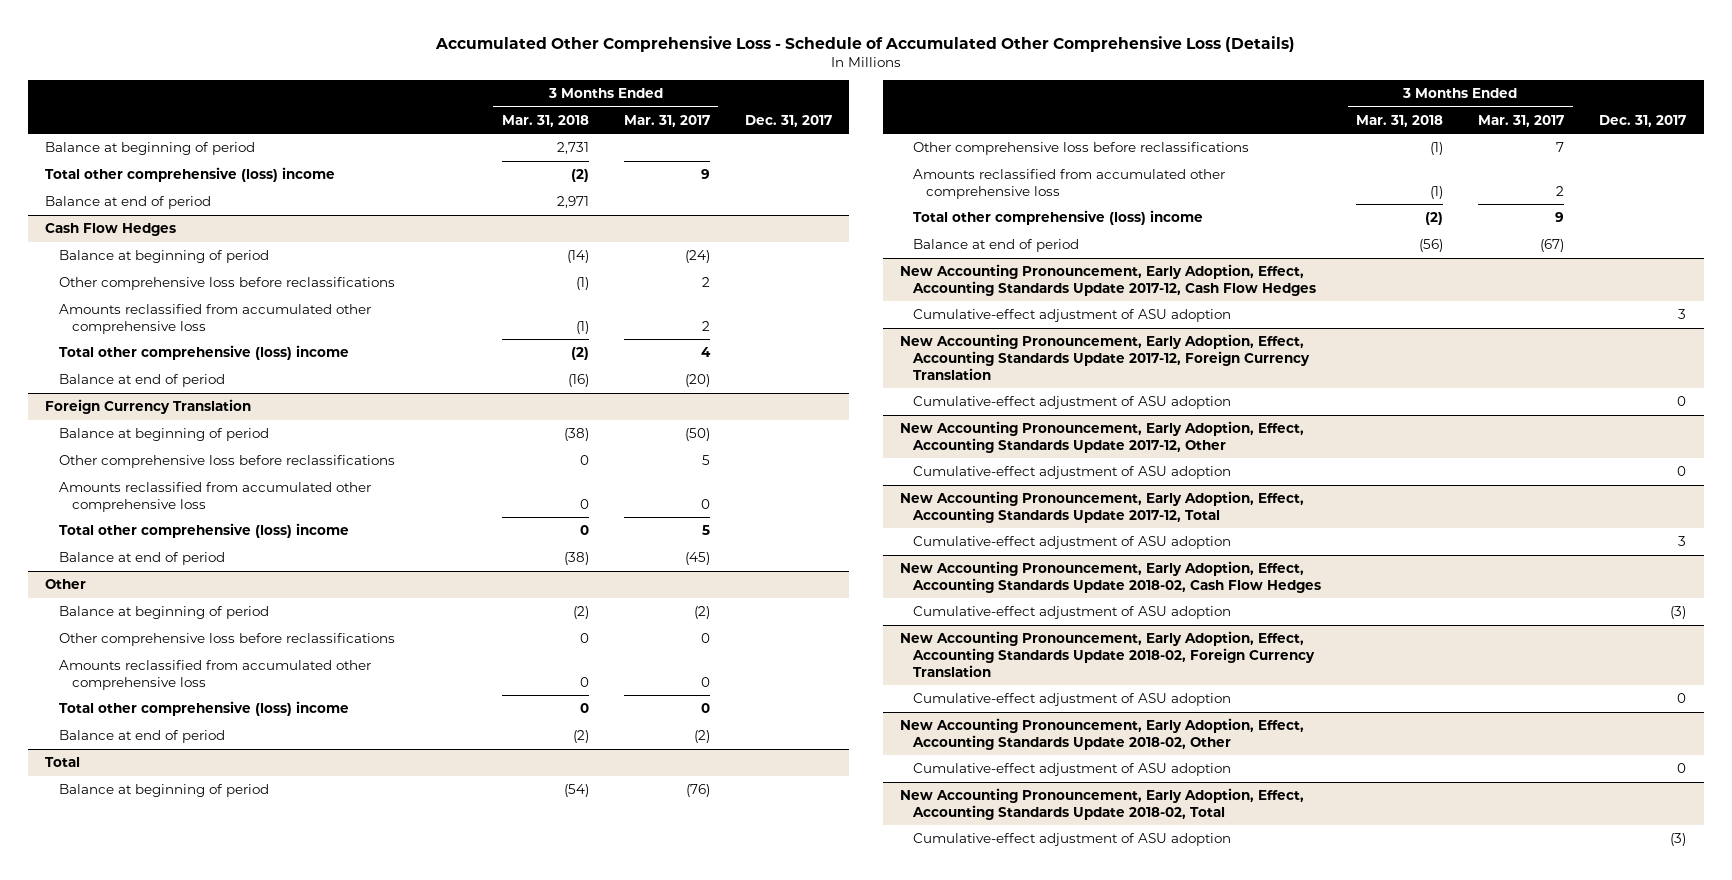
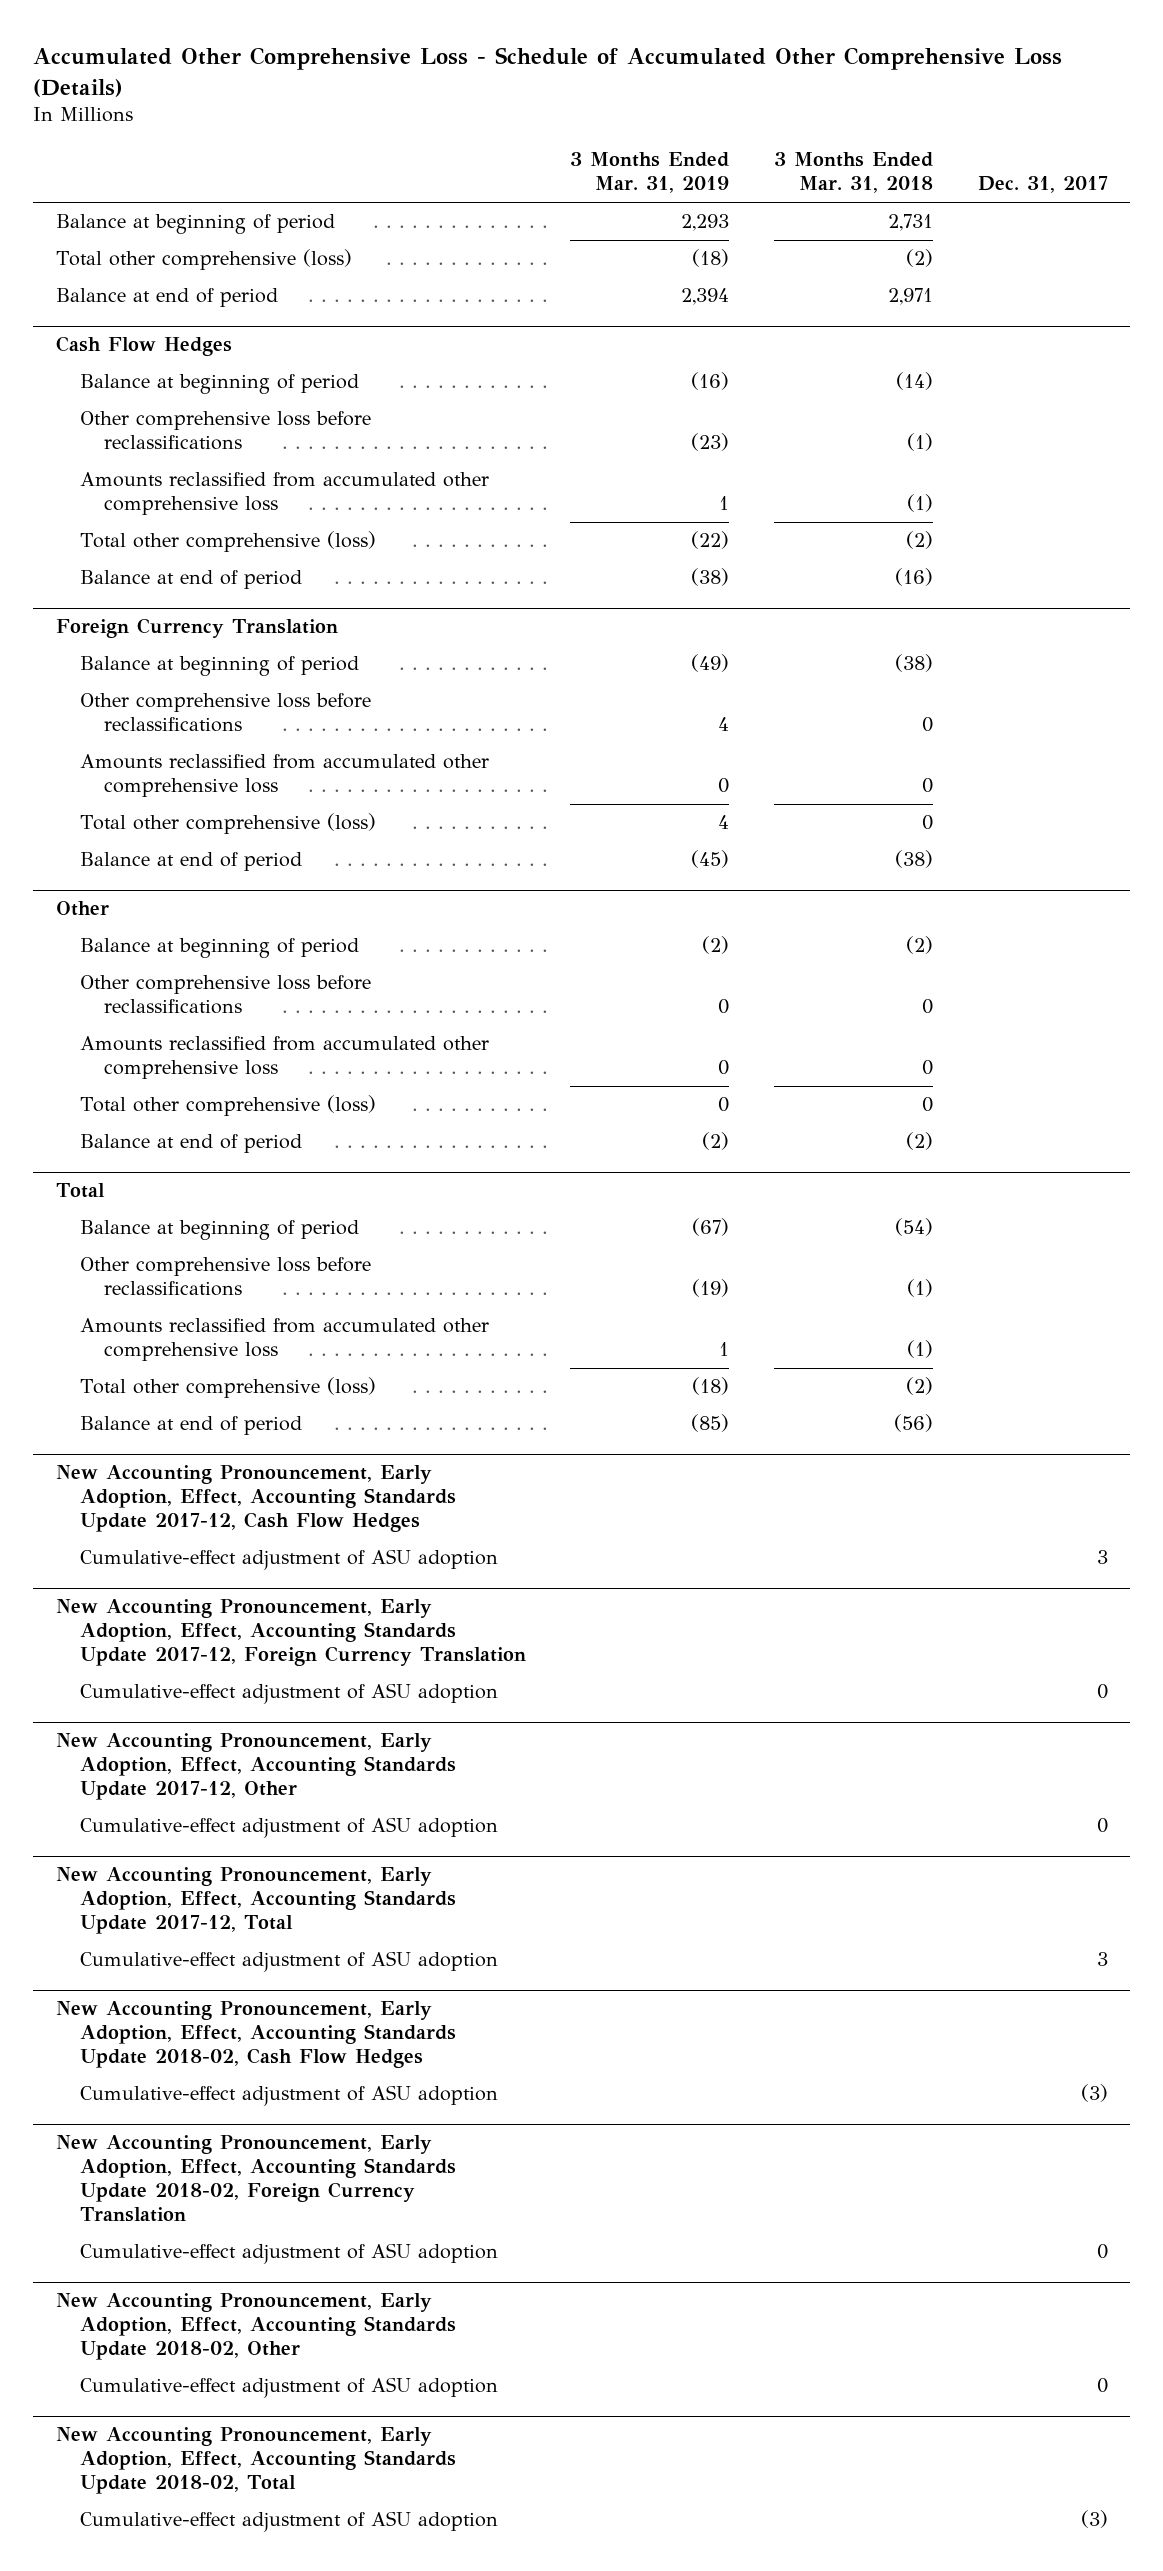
- | 3 Months Ended Mar. 31, 2018 | 3 Months Ended Mar. 31, 2017 | Dec. 31, 2017
+ | 3 Months Ended Mar. 31, 2019 | 3 Months Ended Mar. 31, 2018 | Dec. 31, 2017
- Total other comprehensive (loss) income | (2) | 9 |
+ Total other comprehensive (loss) | (18) | (2) |
@ Cash Flow Hedges
- Total other comprehensive (loss) income | (2) | 4 |
+ Total other comprehensive (loss) | (22) | (2) |
@ Foreign Currency Translation
- Total other comprehensive (loss) income | 0 | 5 |
+ Total other comprehensive (loss) | 4 | 0 |
@ Other
- Total other comprehensive (loss) income | 0 | 0 |
+ Total other comprehensive (loss) | 0 | 0 |
@ Total
- Total other comprehensive (loss) income | (2) | 9 |
+ Total other comprehensive (loss) | (18) | (2) |

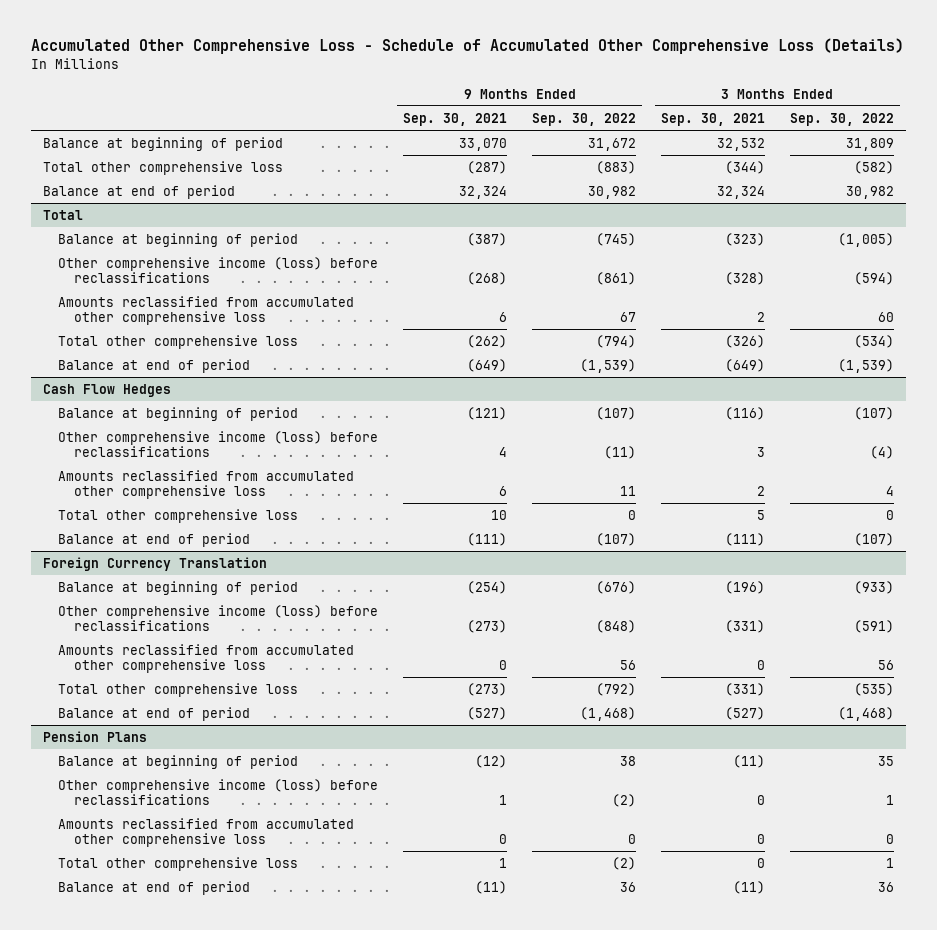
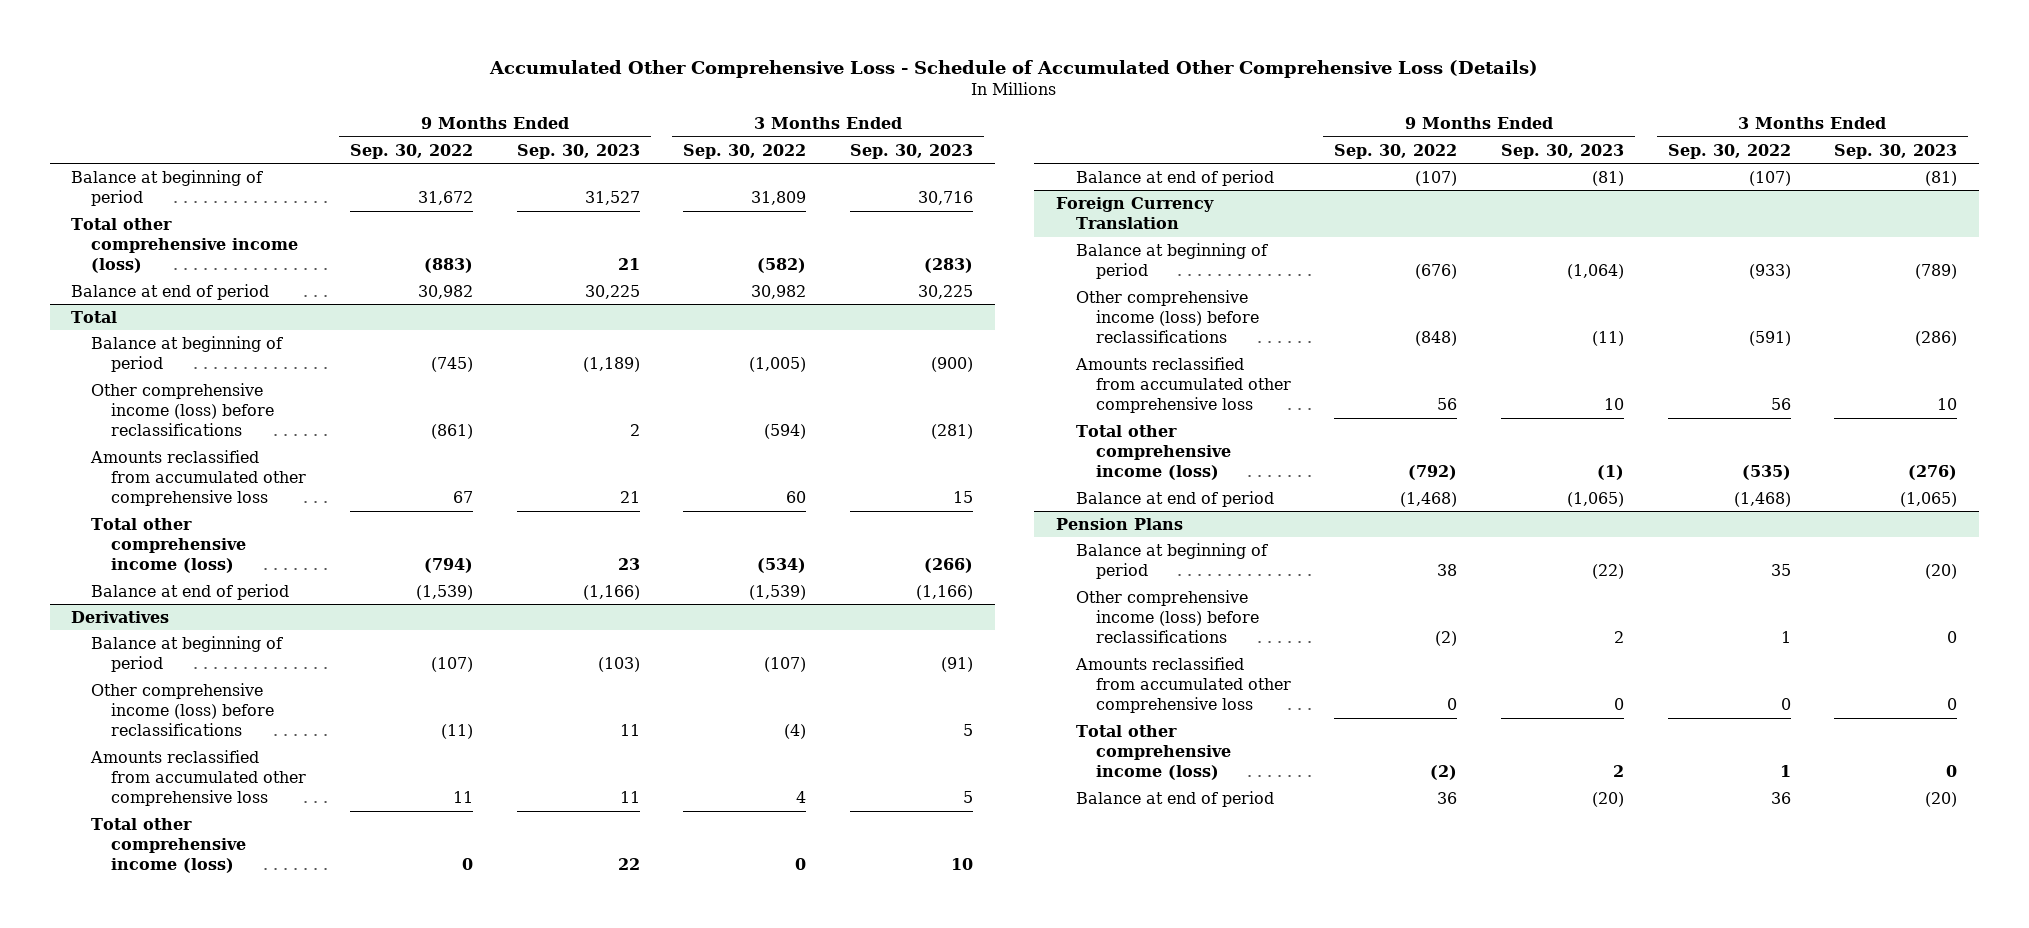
- | 9 Months Ended Sep. 30, 2021 | 9 Months Ended Sep. 30, 2022 | 3 Months Ended Sep. 30, 2021 | 3 Months Ended Sep. 30, 2022
+ | 9 Months Ended Sep. 30, 2022 | 9 Months Ended Sep. 30, 2023 | 3 Months Ended Sep. 30, 2022 | 3 Months Ended Sep. 30, 2023
- Total other comprehensive loss | (287) | (883) | (344) | (582)
+ Total other comprehensive income (loss) | (883) | 21 | (582) | (283)
@ Total
- Total other comprehensive loss | (262) | (794) | (326) | (534)
+ Total other comprehensive income (loss) | (794) | 23 | (534) | (266)
- Cash Flow Hedges
+ Derivatives
- Total other comprehensive loss | 10 | 0 | 5 | 0
+ Total other comprehensive income (loss) | 0 | 22 | 0 | 10
@ Foreign Currency Translation
- Total other comprehensive loss | (273) | (792) | (331) | (535)
+ Total other comprehensive income (loss) | (792) | (1) | (535) | (276)
@ Pension Plans
- Total other comprehensive loss | 1 | (2) | 0 | 1
+ Total other comprehensive income (loss) | (2) | 2 | 1 | 0

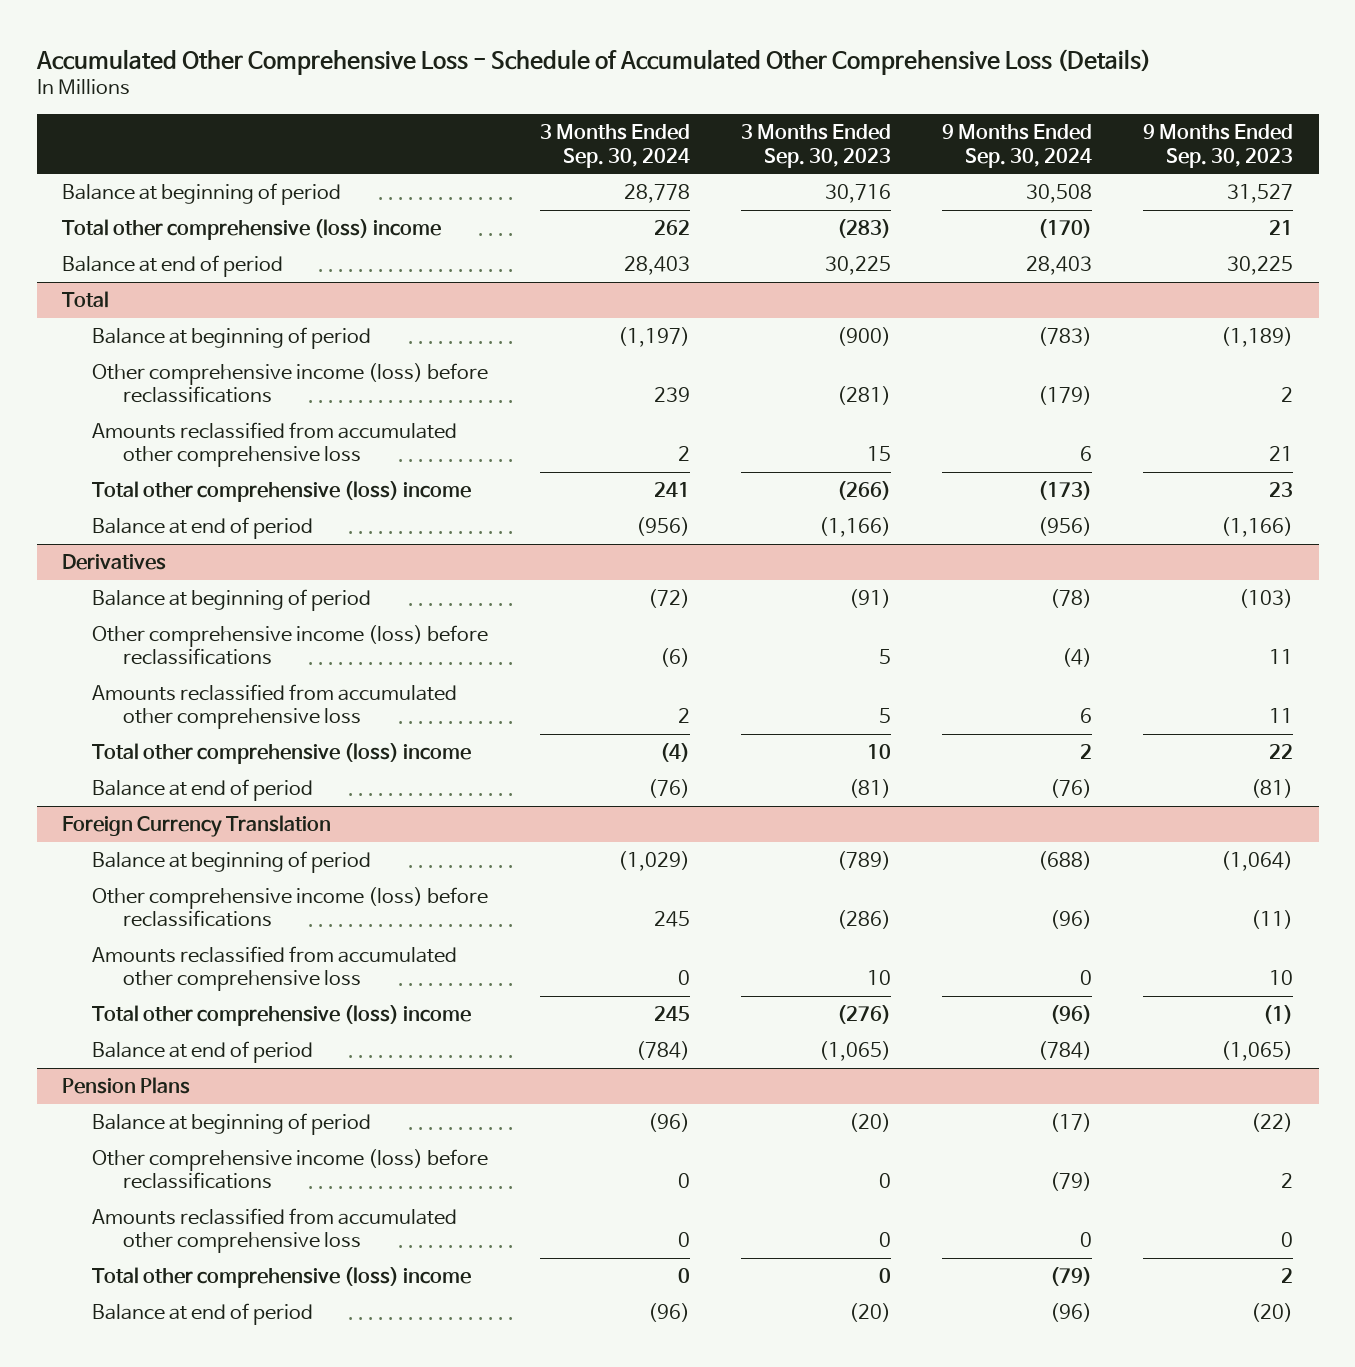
- | 9 Months Ended Sep. 30, 2022 | 9 Months Ended Sep. 30, 2023 | 3 Months Ended Sep. 30, 2022 | 3 Months Ended Sep. 30, 2023
+ | 3 Months Ended Sep. 30, 2024 | 3 Months Ended Sep. 30, 2023 | 9 Months Ended Sep. 30, 2024 | 9 Months Ended Sep. 30, 2023
- Total other comprehensive income (loss) | (883) | 21 | (582) | (283)
+ Total other comprehensive (loss) income | 262 | (283) | (170) | 21
@ Total
- Total other comprehensive income (loss) | (794) | 23 | (534) | (266)
+ Total other comprehensive (loss) income | 241 | (266) | (173) | 23
@ Derivatives
- Total other comprehensive income (loss) | 0 | 22 | 0 | 10
+ Total other comprehensive (loss) income | (4) | 10 | 2 | 22
@ Foreign Currency Translation
- Total other comprehensive income (loss) | (792) | (1) | (535) | (276)
+ Total other comprehensive (loss) income | 245 | (276) | (96) | (1)
@ Pension Plans
- Total other comprehensive income (loss) | (2) | 2 | 1 | 0
+ Total other comprehensive (loss) income | 0 | 0 | (79) | 2

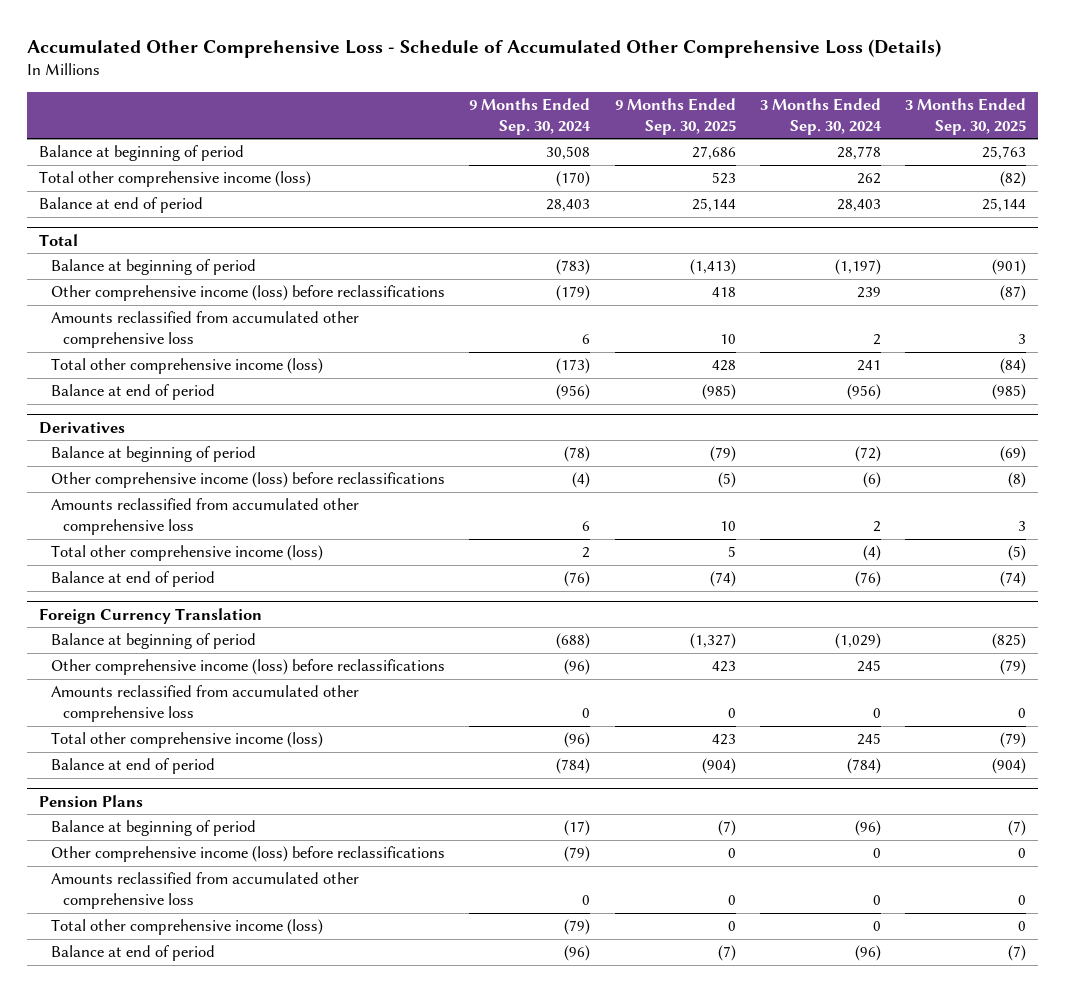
- | 3 Months Ended Sep. 30, 2024 | 3 Months Ended Sep. 30, 2023 | 9 Months Ended Sep. 30, 2024 | 9 Months Ended Sep. 30, 2023
+ | 9 Months Ended Sep. 30, 2024 | 9 Months Ended Sep. 30, 2025 | 3 Months Ended Sep. 30, 2024 | 3 Months Ended Sep. 30, 2025
- Total other comprehensive (loss) income | 262 | (283) | (170) | 21
+ Total other comprehensive income (loss) | (170) | 523 | 262 | (82)
@ Total
- Total other comprehensive (loss) income | 241 | (266) | (173) | 23
+ Total other comprehensive income (loss) | (173) | 428 | 241 | (84)
@ Derivatives
- Total other comprehensive (loss) income | (4) | 10 | 2 | 22
+ Total other comprehensive income (loss) | 2 | 5 | (4) | (5)
@ Foreign Currency Translation
- Total other comprehensive (loss) income | 245 | (276) | (96) | (1)
+ Total other comprehensive income (loss) | (96) | 423 | 245 | (79)
@ Pension Plans
- Total other comprehensive (loss) income | 0 | 0 | (79) | 2
+ Total other comprehensive income (loss) | (79) | 0 | 0 | 0

